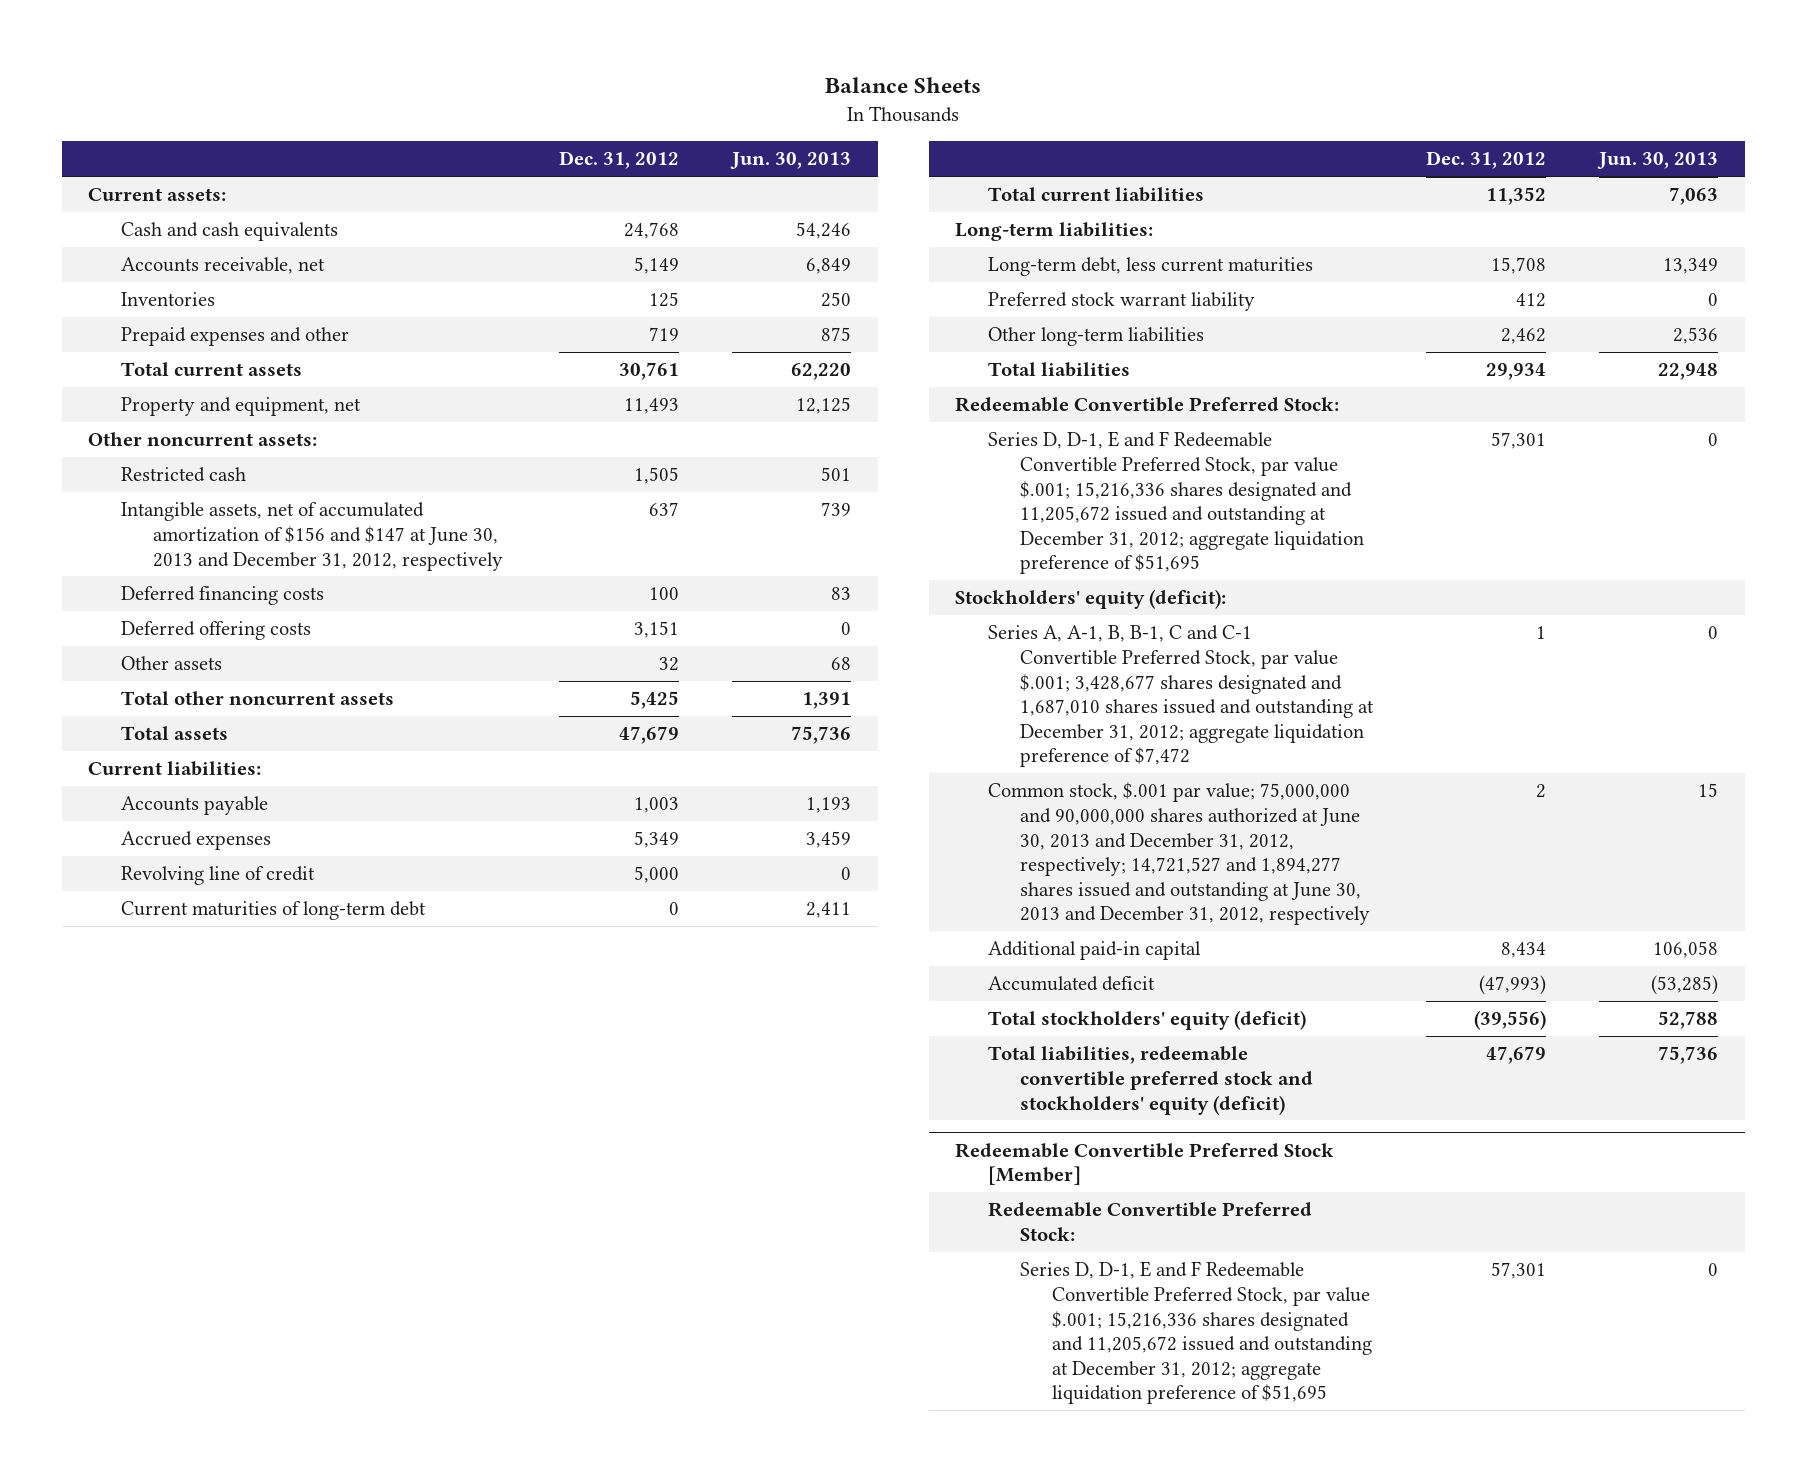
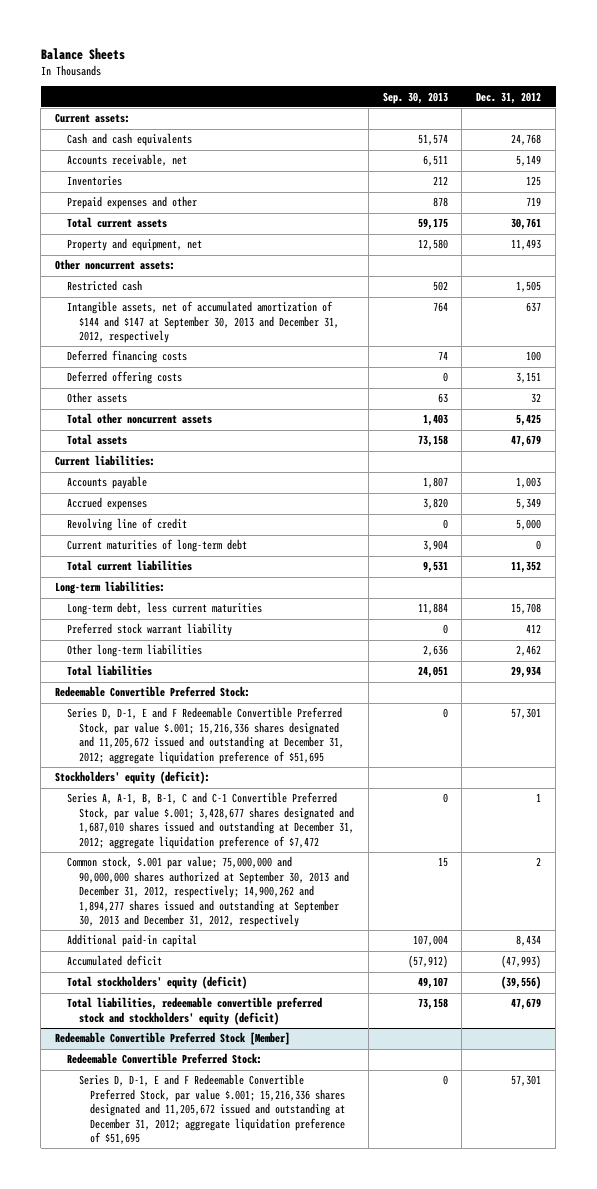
- | Dec. 31, 2012 | Jun. 30, 2013
+ | Sep. 30, 2013 | Dec. 31, 2012
- Intangible assets, net of accumulated amortization of $156 and $147 at June 30, 2013 and December 31, 2012, respectively | 637 | 739
+ Intangible assets, net of accumulated amortization of $144 and $147 at September 30, 2013 and December 31, 2012, respectively | 764 | 637
- Common stock, $.001 par value; 75,000,000 and 90,000,000 shares authorized at June 30, 2013 and December 31, 2012, respectively; 14,721,527 and 1,894,277 shares issued and outstanding at June 30, 2013 and December 31, 2012, respectively | 2 | 15
+ Common stock, $.001 par value; 75,000,000 and 90,000,000 shares authorized at September 30, 2013 and December 31, 2012, respectively; 14,900,262 and 1,894,277 shares issued and outstanding at September 30, 2013 and December 31, 2012, respectively | 15 | 2

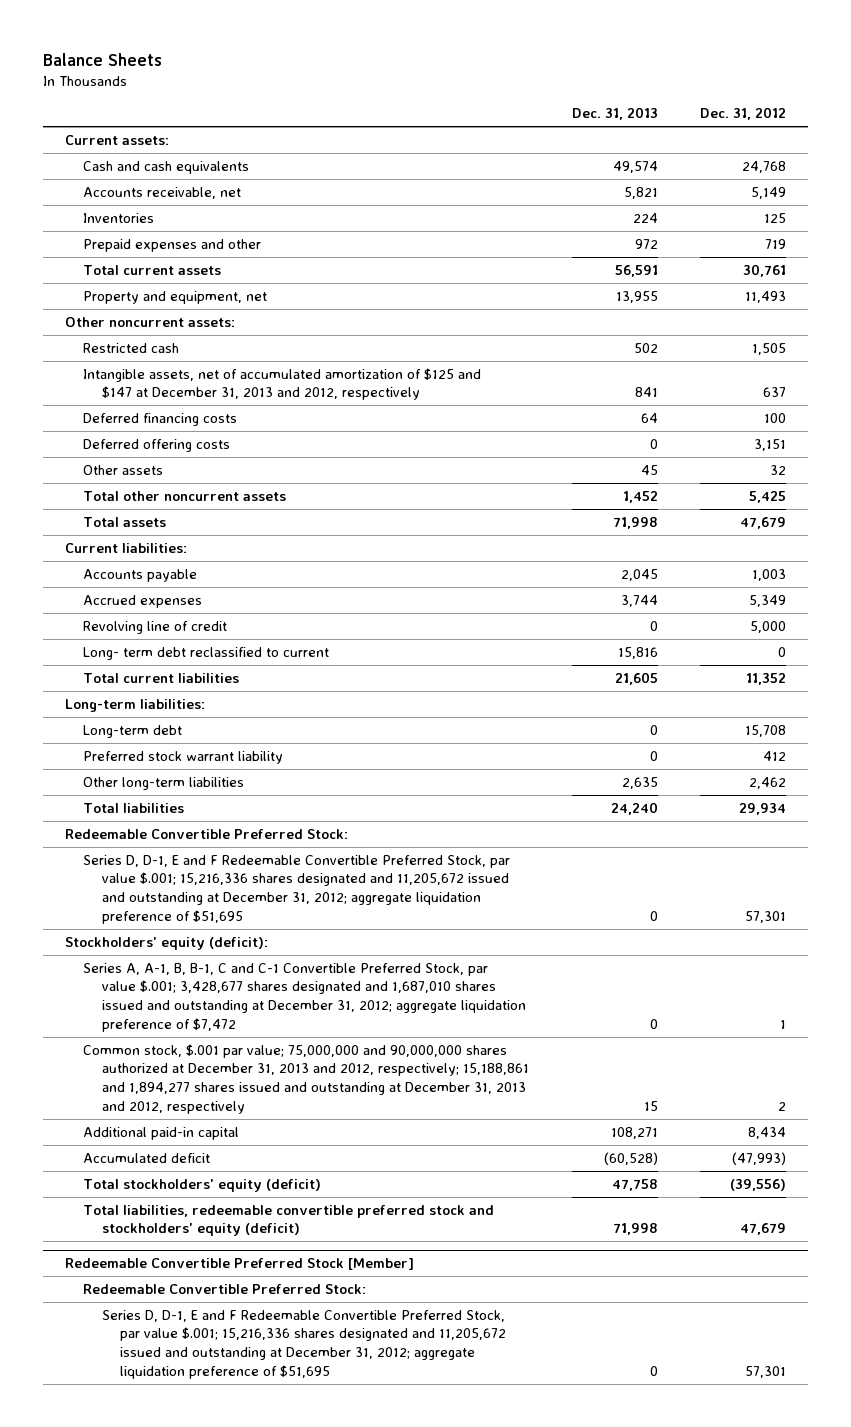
- | Sep. 30, 2013 | Dec. 31, 2012
+ | Dec. 31, 2013 | Dec. 31, 2012
- Intangible assets, net of accumulated amortization of $144 and $147 at September 30, 2013 and December 31, 2012, respectively | 764 | 637
+ Intangible assets, net of accumulated amortization of $125 and $147 at December 31, 2013 and 2012, respectively | 841 | 637
- Current maturities of long-term debt | 3,904 | 0
+ Long- term debt reclassified to current | 15,816 | 0
- Long-term debt, less current maturities | 11,884 | 15,708
+ Long-term debt | 0 | 15,708
- Common stock, $.001 par value; 75,000,000 and 90,000,000 shares authorized at September 30, 2013 and December 31, 2012, respectively; 14,900,262 and 1,894,277 shares issued and outstanding at September 30, 2013 and December 31, 2012, respectively | 15 | 2
+ Common stock, $.001 par value; 75,000,000 and 90,000,000 shares authorized at December 31, 2013 and 2012, respectively; 15,188,861 and 1,894,277 shares issued and outstanding at December 31, 2013 and 2012, respectively | 15 | 2

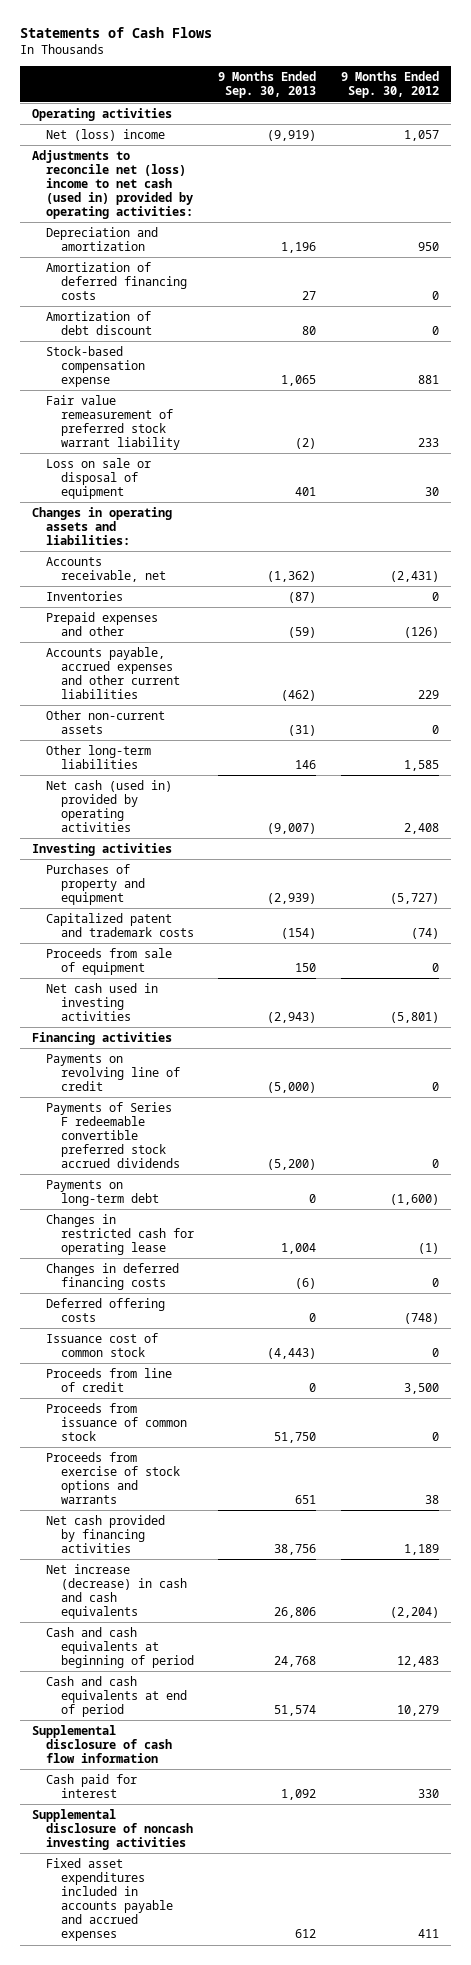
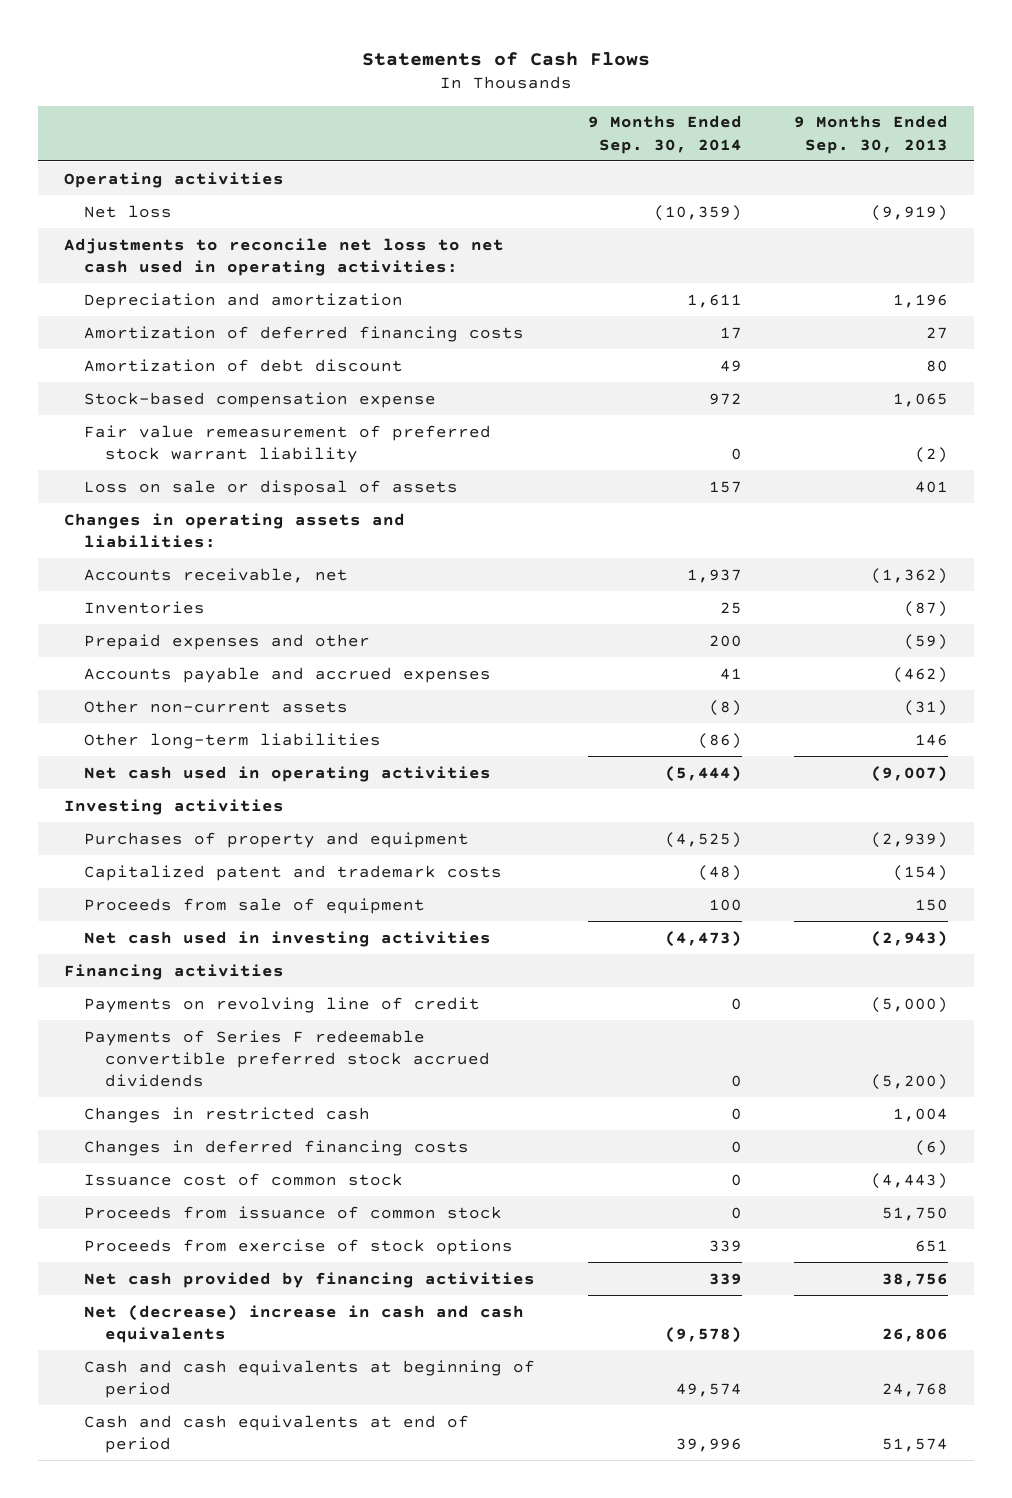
- | 9 Months Ended Sep. 30, 2013 | 9 Months Ended Sep. 30, 2012
+ | 9 Months Ended Sep. 30, 2014 | 9 Months Ended Sep. 30, 2013
- Net (loss) income | (9,919) | 1,057
- Adjustments to reconcile net (loss) income to net cash (used in) provided by operating activities:
+ Net loss | (10,359) | (9,919)
+ Adjustments to reconcile net loss to net cash used in operating activities:
- Loss on sale or disposal of equipment | 401 | 30
+ Loss on sale or disposal of assets | 157 | 401
- Accounts payable, accrued expenses and other current liabilities | (462) | 229
+ Accounts payable and accrued expenses | 41 | (462)
- Net cash (used in) provided by operating activities | (9,007) | 2,408
+ Net cash used in operating activities | (5,444) | (9,007)
- Payments on long-term debt | 0 | (1,600)
- Changes in restricted cash for operating lease | 1,004 | (1)
+ Changes in restricted cash | 0 | 1,004
- Deferred offering costs | 0 | (748)
- Proceeds from line of credit | 0 | 3,500
- Proceeds from exercise of stock options and warrants | 651 | 38
+ Proceeds from exercise of stock options | 339 | 651
- Net increase (decrease) in cash and cash equivalents | 26,806 | (2,204)
+ Net (decrease) increase in cash and cash equivalents | (9,578) | 26,806
- Supplemental disclosure of cash flow information
- Cash paid for interest | 1,092 | 330
- Supplemental disclosure of noncash investing activities
- Fixed asset expenditures included in accounts payable and accrued expenses | 612 | 411

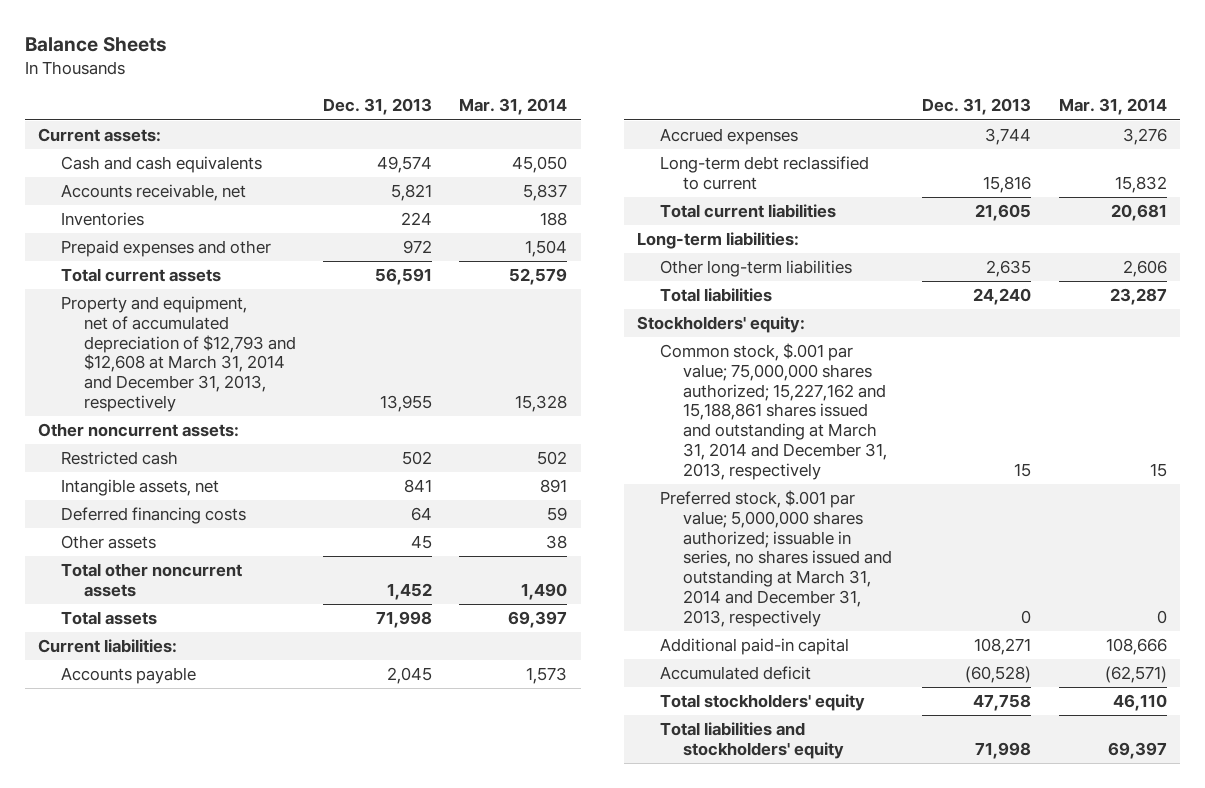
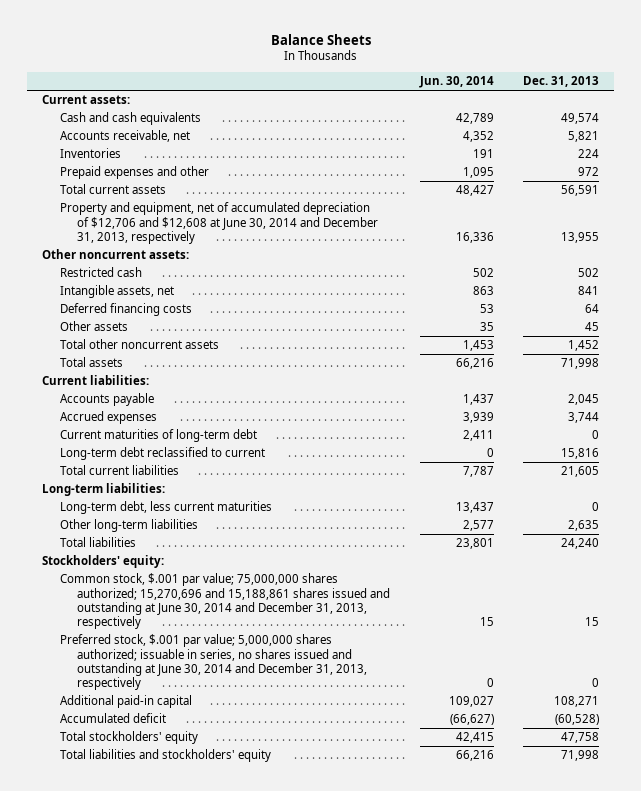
- | Dec. 31, 2013 | Mar. 31, 2014
+ | Jun. 30, 2014 | Dec. 31, 2013
- Property and equipment, net of accumulated depreciation of $12,793 and $12,608 at March 31, 2014 and December 31, 2013, respectively | 13,955 | 15,328
+ Property and equipment, net of accumulated depreciation of $12,706 and $12,608 at June 30, 2014 and December 31, 2013, respectively | 16,336 | 13,955
+ Current maturities of long-term debt | 2,411 | 0
+ Long-term debt, less current maturities | 13,437 | 0
- Common stock, $.001 par value; 75,000,000 shares authorized; 15,227,162 and 15,188,861 shares issued and outstanding at March 31, 2014 and December 31, 2013, respectively | 15 | 15
- Preferred stock, $.001 par value; 5,000,000 shares authorized; issuable in series, no shares issued and outstanding at March 31, 2014 and December 31, 2013, respectively | 0 | 0
+ Common stock, $.001 par value; 75,000,000 shares authorized; 15,270,696 and 15,188,861 shares issued and outstanding at June 30, 2014 and December 31, 2013, respectively | 15 | 15
+ Preferred stock, $.001 par value; 5,000,000 shares authorized; issuable in series, no shares issued and outstanding at June 30, 2014 and December 31, 2013, respectively | 0 | 0

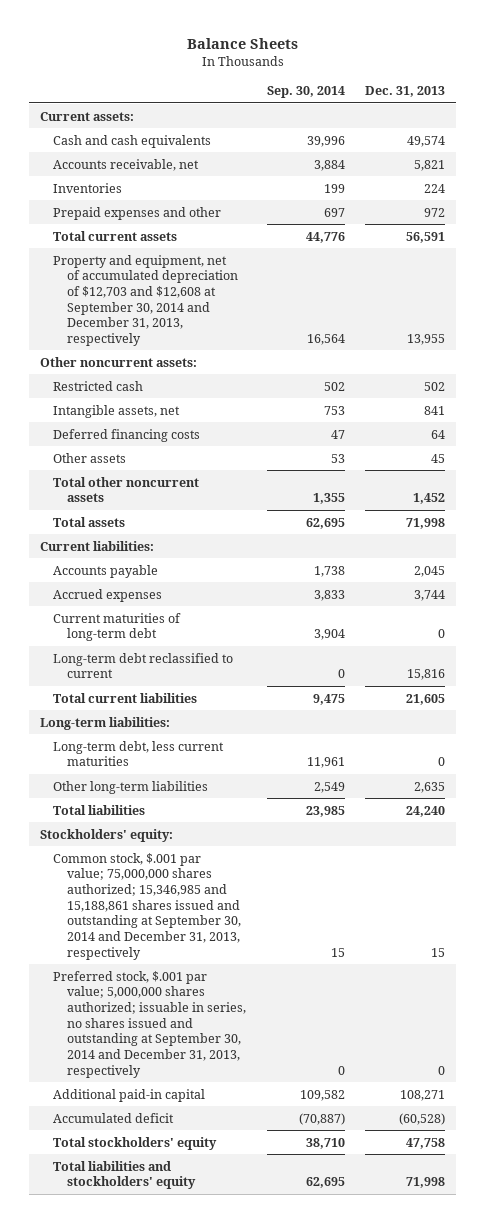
- | Jun. 30, 2014 | Dec. 31, 2013
+ | Sep. 30, 2014 | Dec. 31, 2013
- Property and equipment, net of accumulated depreciation of $12,706 and $12,608 at June 30, 2014 and December 31, 2013, respectively | 16,336 | 13,955
+ Property and equipment, net of accumulated depreciation of $12,703 and $12,608 at September 30, 2014 and December 31, 2013, respectively | 16,564 | 13,955
- Common stock, $.001 par value; 75,000,000 shares authorized; 15,270,696 and 15,188,861 shares issued and outstanding at June 30, 2014 and December 31, 2013, respectively | 15 | 15
- Preferred stock, $.001 par value; 5,000,000 shares authorized; issuable in series, no shares issued and outstanding at June 30, 2014 and December 31, 2013, respectively | 0 | 0
+ Common stock, $.001 par value; 75,000,000 shares authorized; 15,346,985 and 15,188,861 shares issued and outstanding at September 30, 2014 and December 31, 2013, respectively | 15 | 15
+ Preferred stock, $.001 par value; 5,000,000 shares authorized; issuable in series, no shares issued and outstanding at September 30, 2014 and December 31, 2013, respectively | 0 | 0

